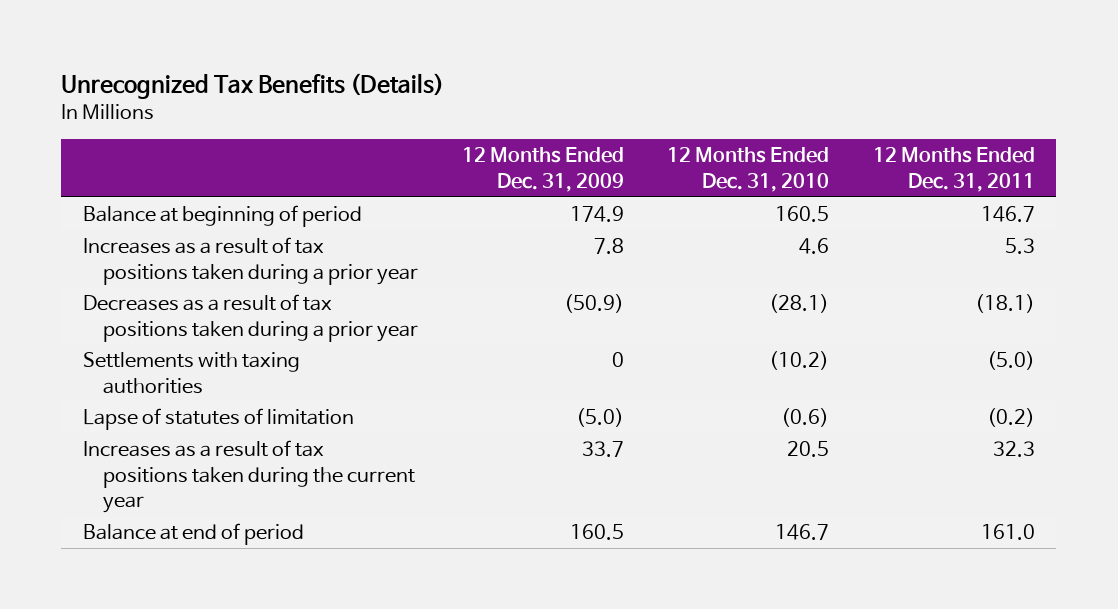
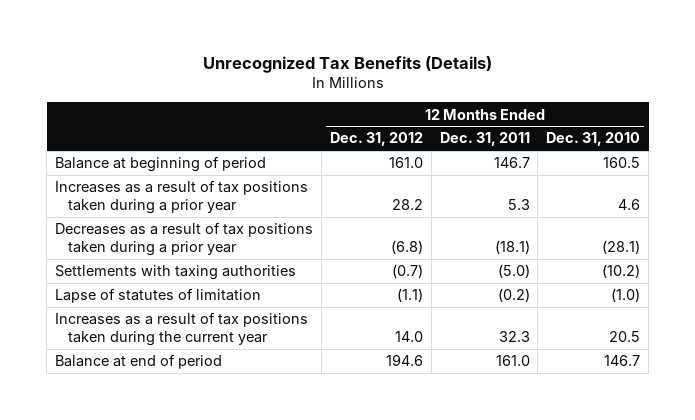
- | 12 Months Ended Dec. 31, 2009 | 12 Months Ended Dec. 31, 2010 | 12 Months Ended Dec. 31, 2011
+ | 12 Months Ended Dec. 31, 2012 | 12 Months Ended Dec. 31, 2011 | 12 Months Ended Dec. 31, 2010
- Lapse of statutes of limitation | (5.0) | (0.6) | (0.2)
+ Lapse of statutes of limitation | (1.1) | (0.2) | (1.0)

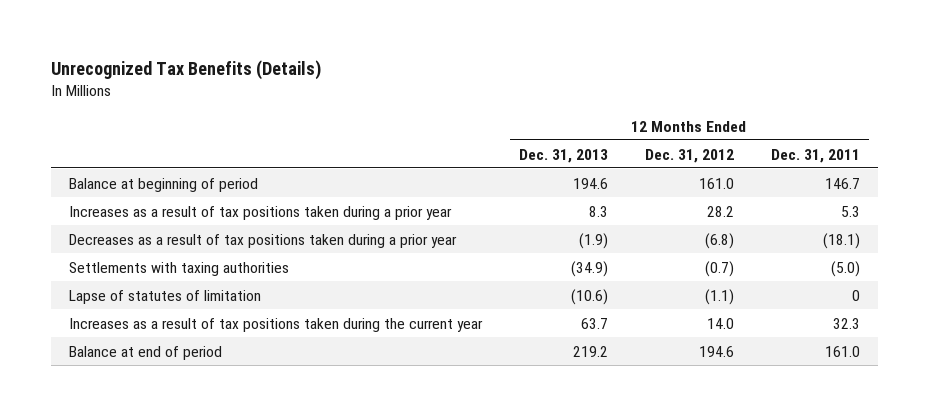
- | 12 Months Ended Dec. 31, 2012 | 12 Months Ended Dec. 31, 2011 | 12 Months Ended Dec. 31, 2010
+ | 12 Months Ended Dec. 31, 2013 | 12 Months Ended Dec. 31, 2012 | 12 Months Ended Dec. 31, 2011
- Lapse of statutes of limitation | (1.1) | (0.2) | (1.0)
+ Lapse of statutes of limitation | (10.6) | (1.1) | 0

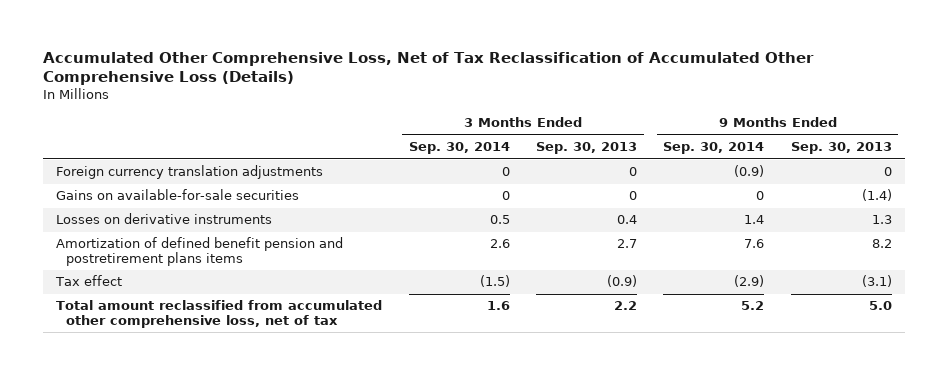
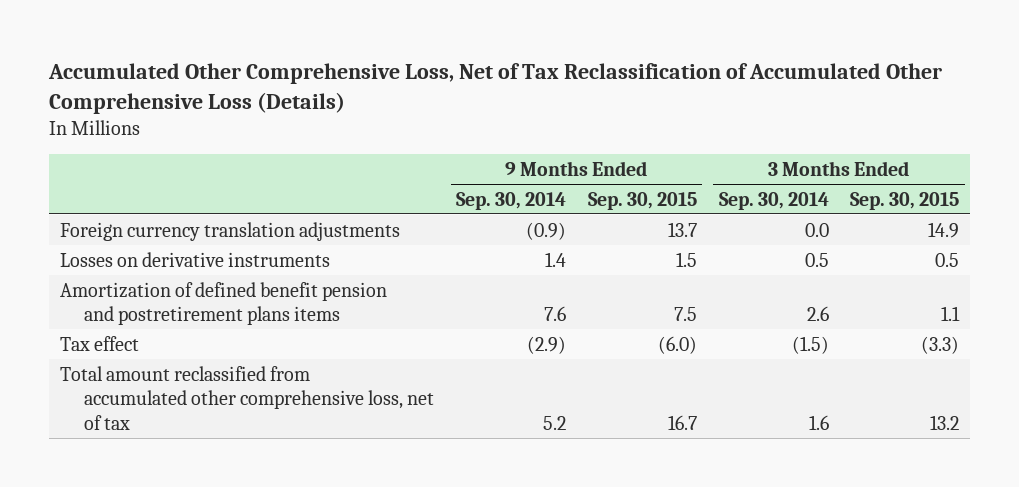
- | 3 Months Ended Sep. 30, 2014 | 3 Months Ended Sep. 30, 2013 | 9 Months Ended Sep. 30, 2014 | 9 Months Ended Sep. 30, 2013
+ | 9 Months Ended Sep. 30, 2014 | 9 Months Ended Sep. 30, 2015 | 3 Months Ended Sep. 30, 2014 | 3 Months Ended Sep. 30, 2015
- Foreign currency translation adjustments | 0 | 0 | (0.9) | 0
- Gains on available-for-sale securities | 0 | 0 | 0 | (1.4)
+ Foreign currency translation adjustments | (0.9) | 13.7 | 0.0 | 14.9

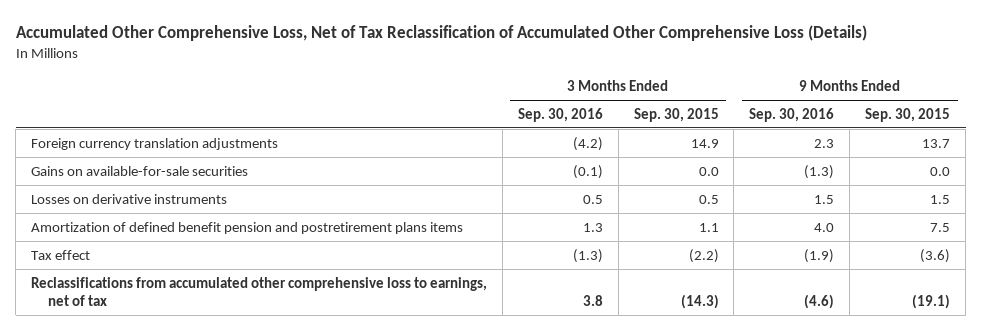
- | 9 Months Ended Sep. 30, 2014 | 9 Months Ended Sep. 30, 2015 | 3 Months Ended Sep. 30, 2014 | 3 Months Ended Sep. 30, 2015
+ | 3 Months Ended Sep. 30, 2016 | 3 Months Ended Sep. 30, 2015 | 9 Months Ended Sep. 30, 2016 | 9 Months Ended Sep. 30, 2015
+ Gains on available-for-sale securities | (0.1) | 0.0 | (1.3) | 0.0
- Tax effect | (2.9) | (6.0) | (1.5) | (3.3)
- Total amount reclassified from accumulated other comprehensive loss, net of tax | 5.2 | 16.7 | 1.6 | 13.2
+ Tax effect | (1.3) | (2.2) | (1.9) | (3.6)
+ Reclassifications from accumulated other comprehensive loss to earnings, net of tax | 3.8 | (14.3) | (4.6) | (19.1)

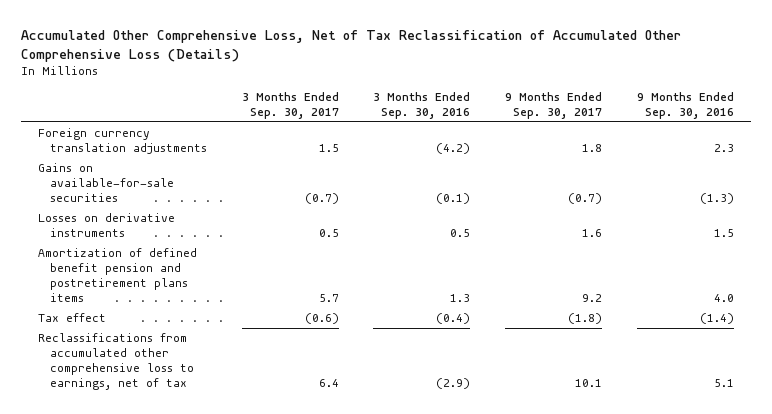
- | 3 Months Ended Sep. 30, 2016 | 3 Months Ended Sep. 30, 2015 | 9 Months Ended Sep. 30, 2016 | 9 Months Ended Sep. 30, 2015
+ | 3 Months Ended Sep. 30, 2017 | 3 Months Ended Sep. 30, 2016 | 9 Months Ended Sep. 30, 2017 | 9 Months Ended Sep. 30, 2016
- Tax effect | (1.3) | (2.2) | (1.9) | (3.6)
- Reclassifications from accumulated other comprehensive loss to earnings, net of tax | 3.8 | (14.3) | (4.6) | (19.1)
+ Tax effect | (0.6) | (0.4) | (1.8) | (1.4)
+ Reclassifications from accumulated other comprehensive loss to earnings, net of tax | 6.4 | (2.9) | 10.1 | 5.1

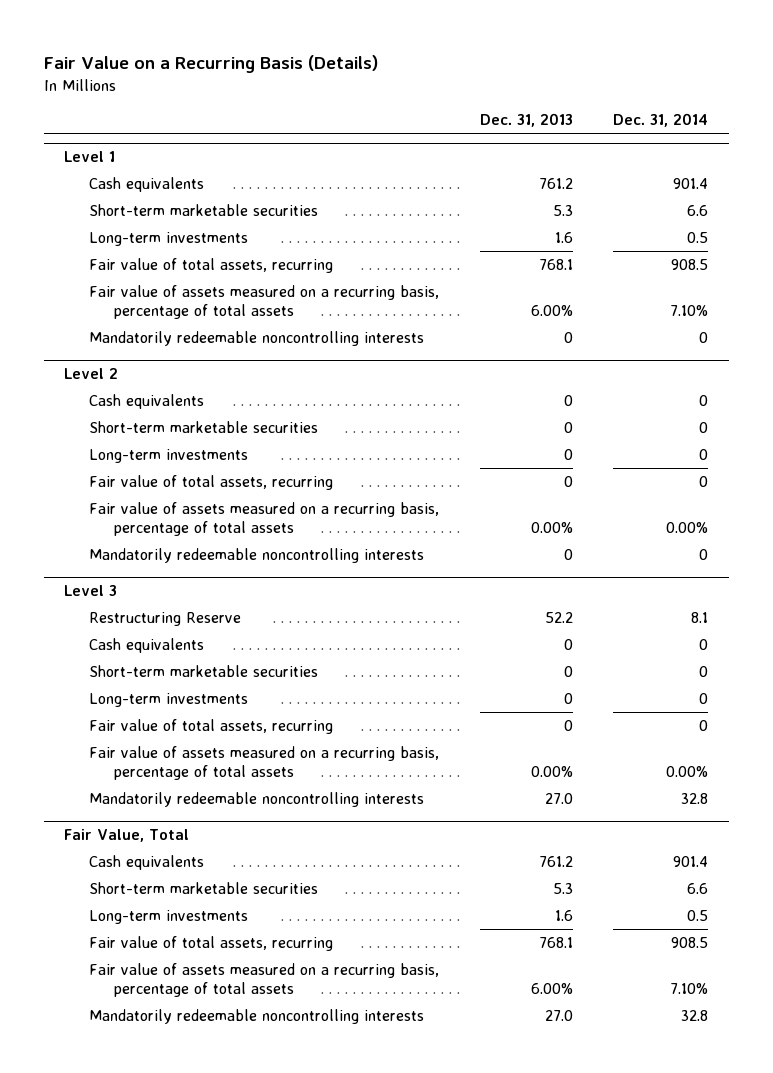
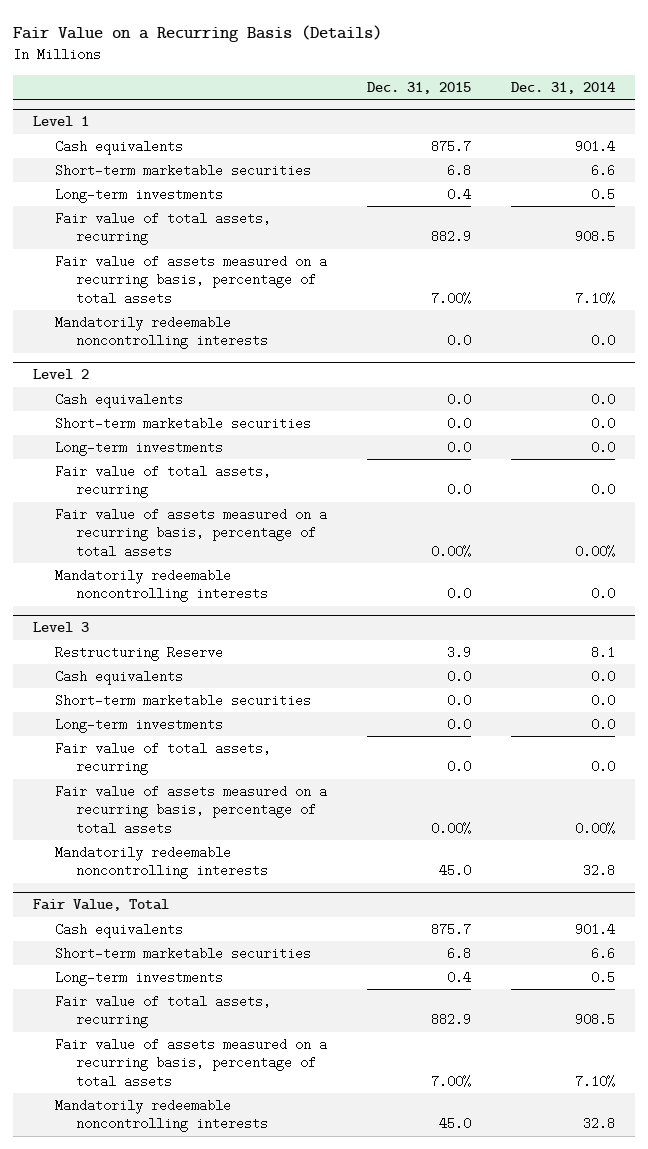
- | Dec. 31, 2013 | Dec. 31, 2014
+ | Dec. 31, 2015 | Dec. 31, 2014
@ Level 1
- Mandatorily redeemable noncontrolling interests | 0 | 0
+ Mandatorily redeemable noncontrolling interests | 0.0 | 0.0
@ Level 2
- Cash equivalents | 0 | 0
- Short-term marketable securities | 0 | 0
- Long-term investments | 0 | 0
- Fair value of total assets, recurring | 0 | 0
+ Cash equivalents | 0.0 | 0.0
+ Short-term marketable securities | 0.0 | 0.0
+ Long-term investments | 0.0 | 0.0
+ Fair value of total assets, recurring | 0.0 | 0.0
- Mandatorily redeemable noncontrolling interests | 0 | 0
+ Mandatorily redeemable noncontrolling interests | 0.0 | 0.0
@ Level 3
- Cash equivalents | 0 | 0
- Short-term marketable securities | 0 | 0
- Long-term investments | 0 | 0
- Fair value of total assets, recurring | 0 | 0
+ Cash equivalents | 0.0 | 0.0
+ Short-term marketable securities | 0.0 | 0.0
+ Long-term investments | 0.0 | 0.0
+ Fair value of total assets, recurring | 0.0 | 0.0

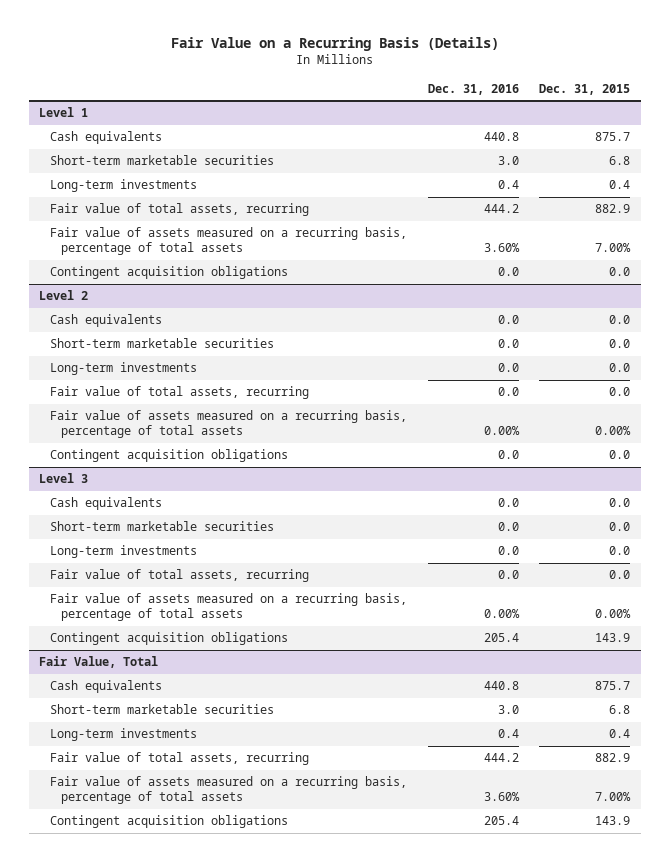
- | Dec. 31, 2015 | Dec. 31, 2014
+ | Dec. 31, 2016 | Dec. 31, 2015
@ Level 1
- Mandatorily redeemable noncontrolling interests | 0.0 | 0.0
+ Contingent acquisition obligations | 0.0 | 0.0
@ Level 2
- Mandatorily redeemable noncontrolling interests | 0.0 | 0.0
+ Contingent acquisition obligations | 0.0 | 0.0
@ Level 3
- Restructuring Reserve | 3.9 | 8.1
- Mandatorily redeemable noncontrolling interests | 45.0 | 32.8
+ Contingent acquisition obligations | 205.4 | 143.9
@ Fair Value, Total
- Mandatorily redeemable noncontrolling interests | 45.0 | 32.8
+ Contingent acquisition obligations | 205.4 | 143.9

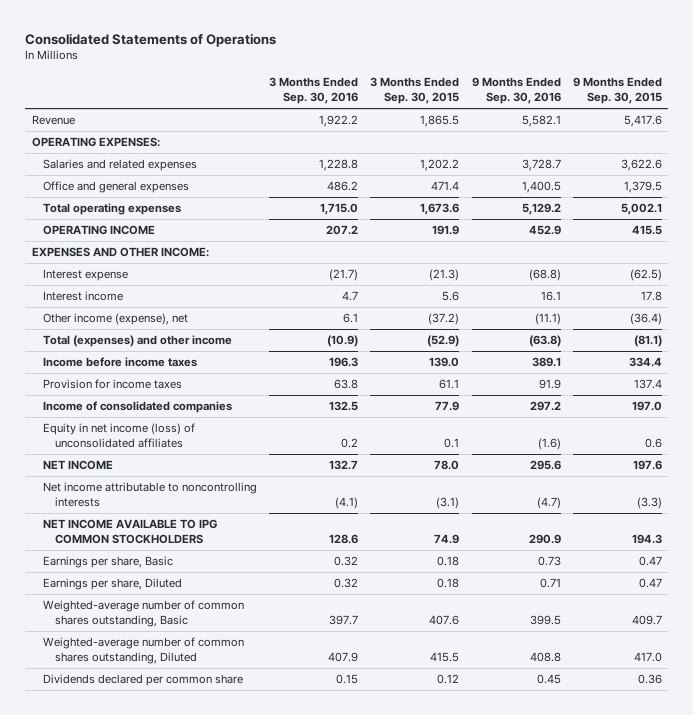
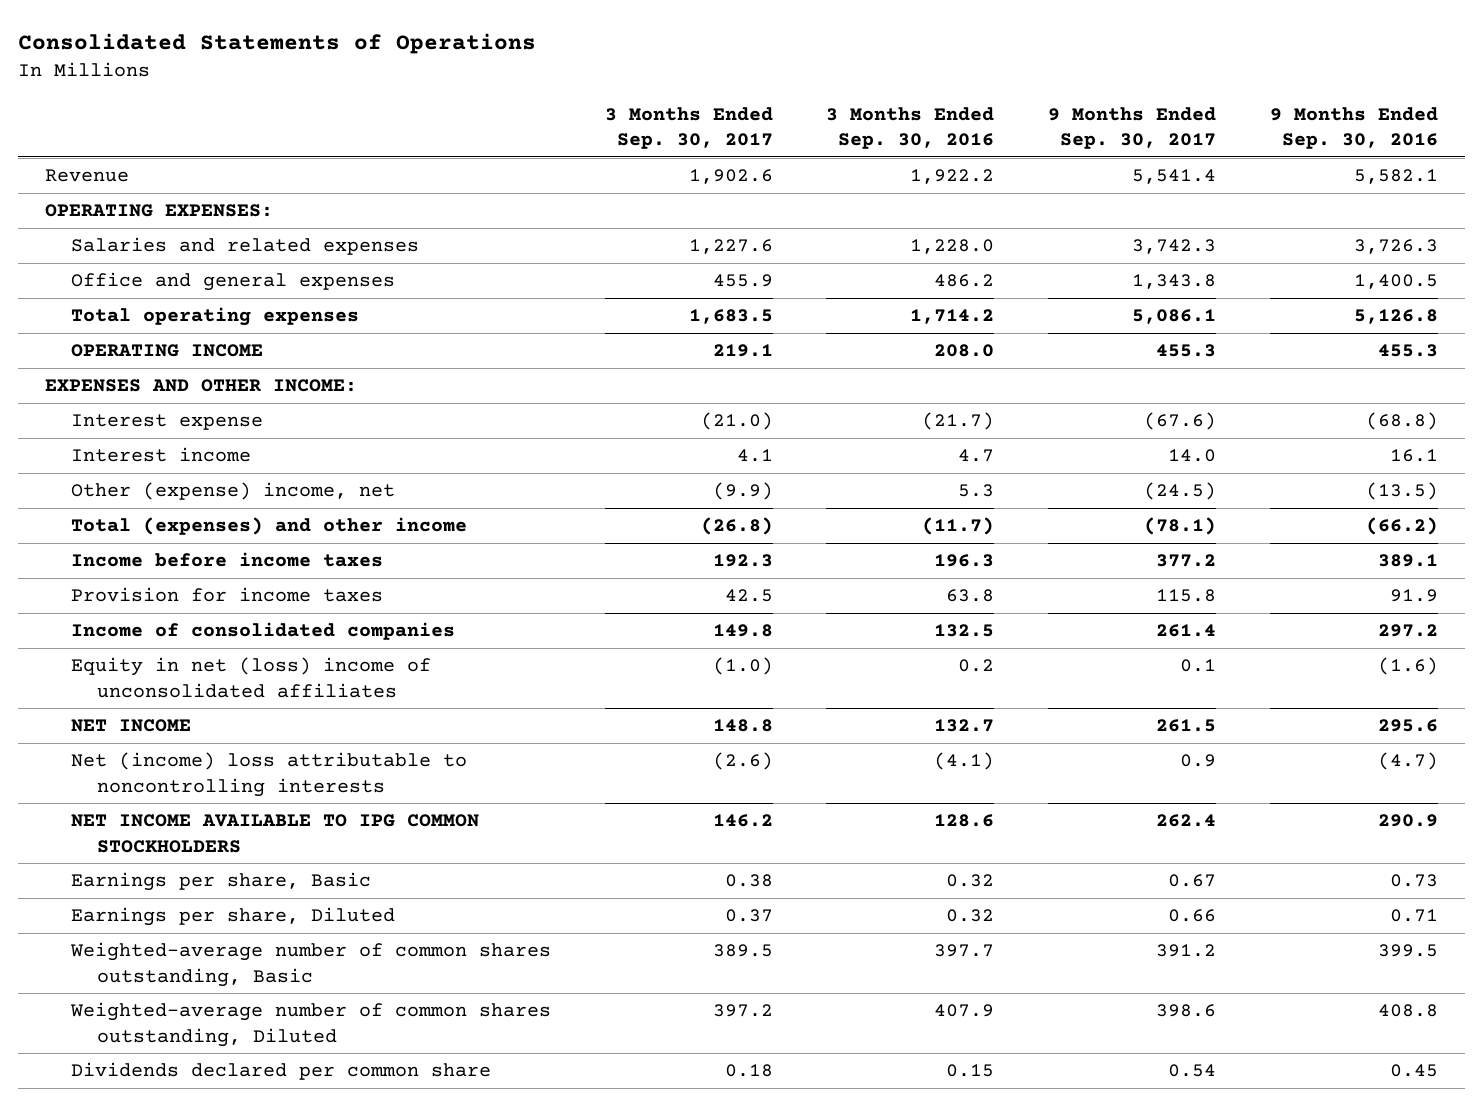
- | 3 Months Ended Sep. 30, 2016 | 3 Months Ended Sep. 30, 2015 | 9 Months Ended Sep. 30, 2016 | 9 Months Ended Sep. 30, 2015
+ | 3 Months Ended Sep. 30, 2017 | 3 Months Ended Sep. 30, 2016 | 9 Months Ended Sep. 30, 2017 | 9 Months Ended Sep. 30, 2016
- Salaries and related expenses | 1,228.8 | 1,202.2 | 3,728.7 | 3,622.6
+ Salaries and related expenses | 1,227.6 | 1,228.0 | 3,742.3 | 3,726.3
- Total operating expenses | 1,715.0 | 1,673.6 | 5,129.2 | 5,002.1
- OPERATING INCOME | 207.2 | 191.9 | 452.9 | 415.5
+ Total operating expenses | 1,683.5 | 1,714.2 | 5,086.1 | 5,126.8
+ OPERATING INCOME | 219.1 | 208.0 | 455.3 | 455.3
- Other income (expense), net | 6.1 | (37.2) | (11.1) | (36.4)
- Total (expenses) and other income | (10.9) | (52.9) | (63.8) | (81.1)
+ Other (expense) income, net | (9.9) | 5.3 | (24.5) | (13.5)
+ Total (expenses) and other income | (26.8) | (11.7) | (78.1) | (66.2)
- Equity in net income (loss) of unconsolidated affiliates | 0.2 | 0.1 | (1.6) | 0.6
+ Equity in net (loss) income of unconsolidated affiliates | (1.0) | 0.2 | 0.1 | (1.6)
- Net income attributable to noncontrolling interests | (4.1) | (3.1) | (4.7) | (3.3)
+ Net (income) loss attributable to noncontrolling interests | (2.6) | (4.1) | 0.9 | (4.7)

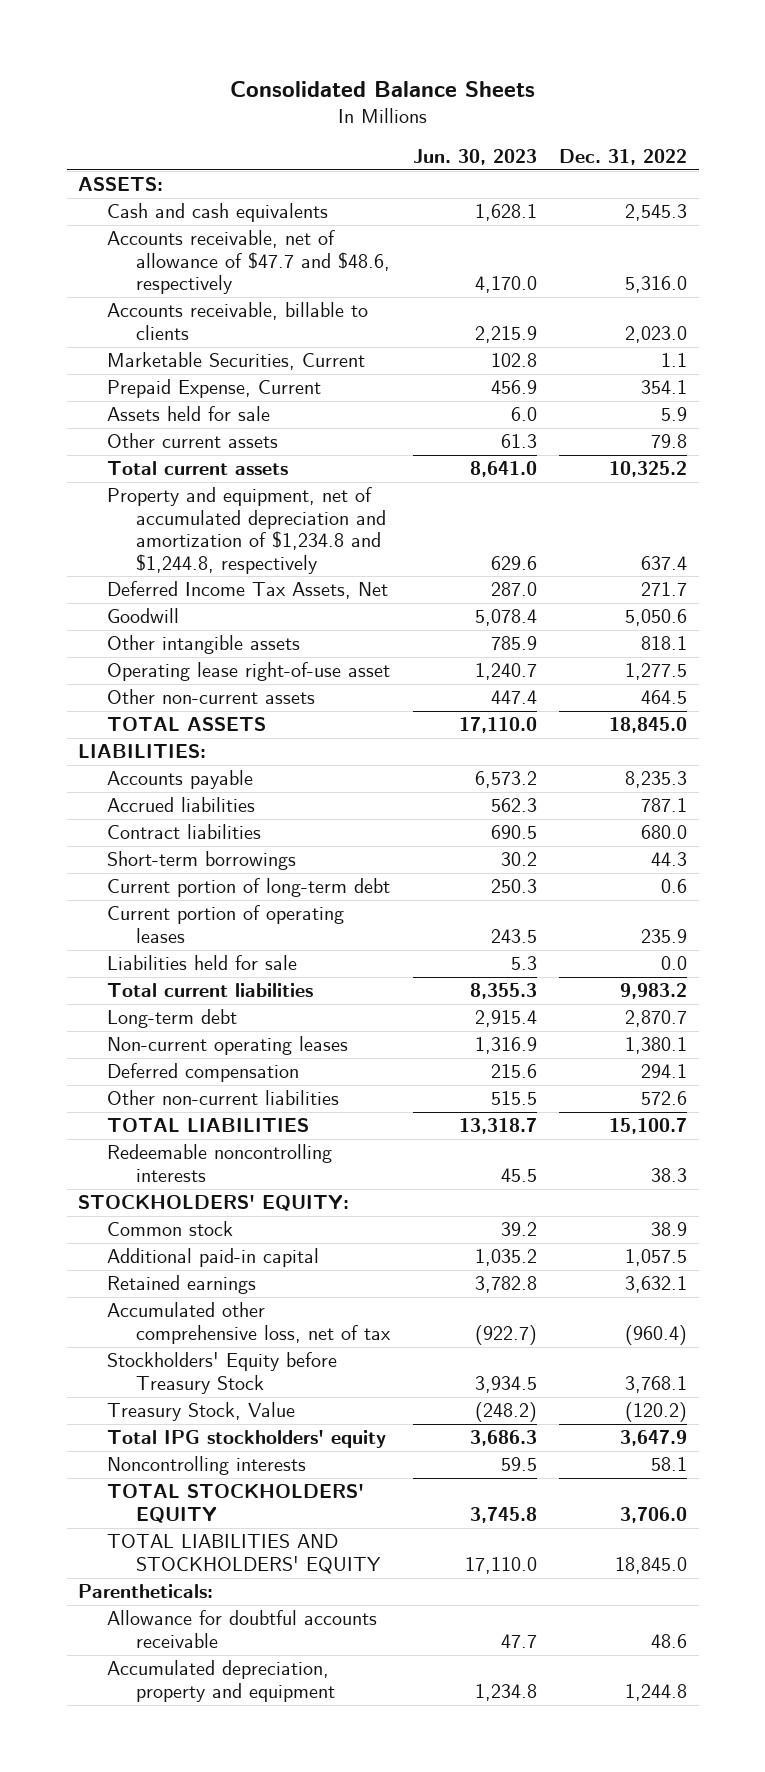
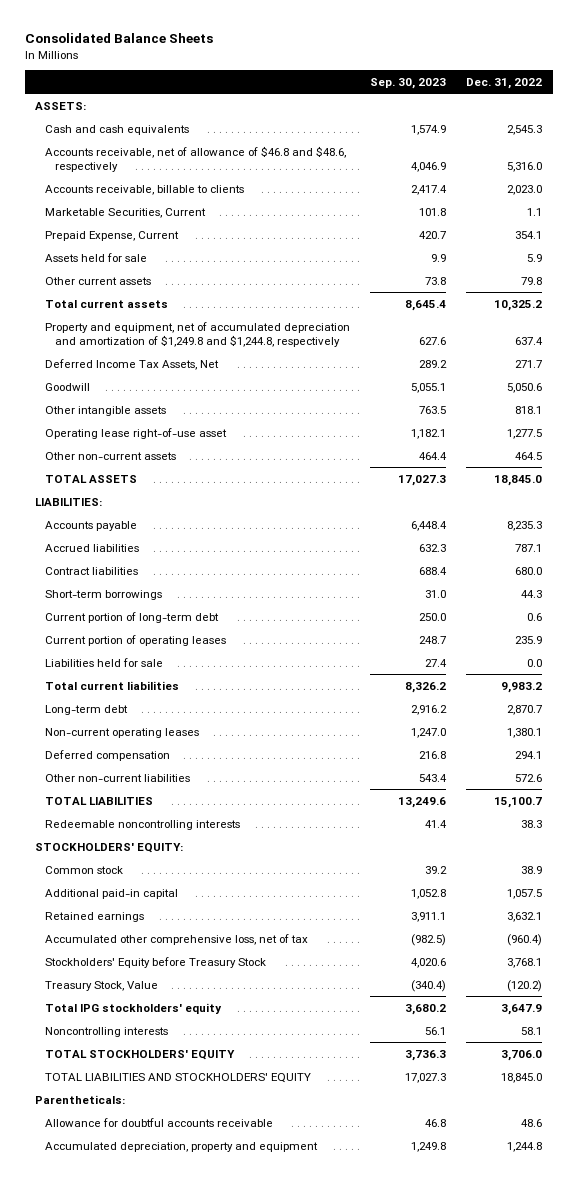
- | Jun. 30, 2023 | Dec. 31, 2022
+ | Sep. 30, 2023 | Dec. 31, 2022
- Accounts receivable, net of allowance of $47.7 and $48.6, respectively | 4,170.0 | 5,316.0
+ Accounts receivable, net of allowance of $46.8 and $48.6, respectively | 4,046.9 | 5,316.0
- Property and equipment, net of accumulated depreciation and amortization of $1,234.8 and $1,244.8, respectively | 629.6 | 637.4
+ Property and equipment, net of accumulated depreciation and amortization of $1,249.8 and $1,244.8, respectively | 627.6 | 637.4

